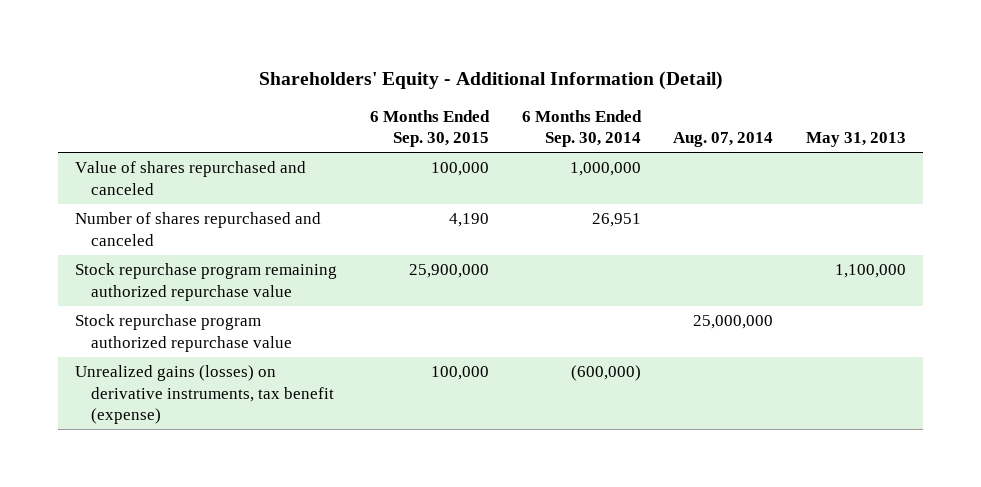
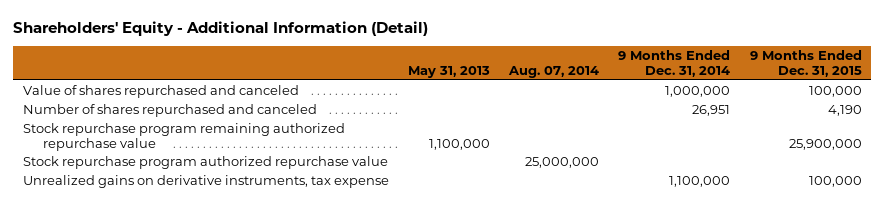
- | 6 Months Ended Sep. 30, 2015 | 6 Months Ended Sep. 30, 2014 | Aug. 07, 2014 | May 31, 2013
+ | May 31, 2013 | Aug. 07, 2014 | 9 Months Ended Dec. 31, 2014 | 9 Months Ended Dec. 31, 2015
- Unrealized gains (losses) on derivative instruments, tax benefit (expense) | 100,000 | (600,000) | |
+ Unrealized gains on derivative instruments, tax expense | | | 1,100,000 | 100,000

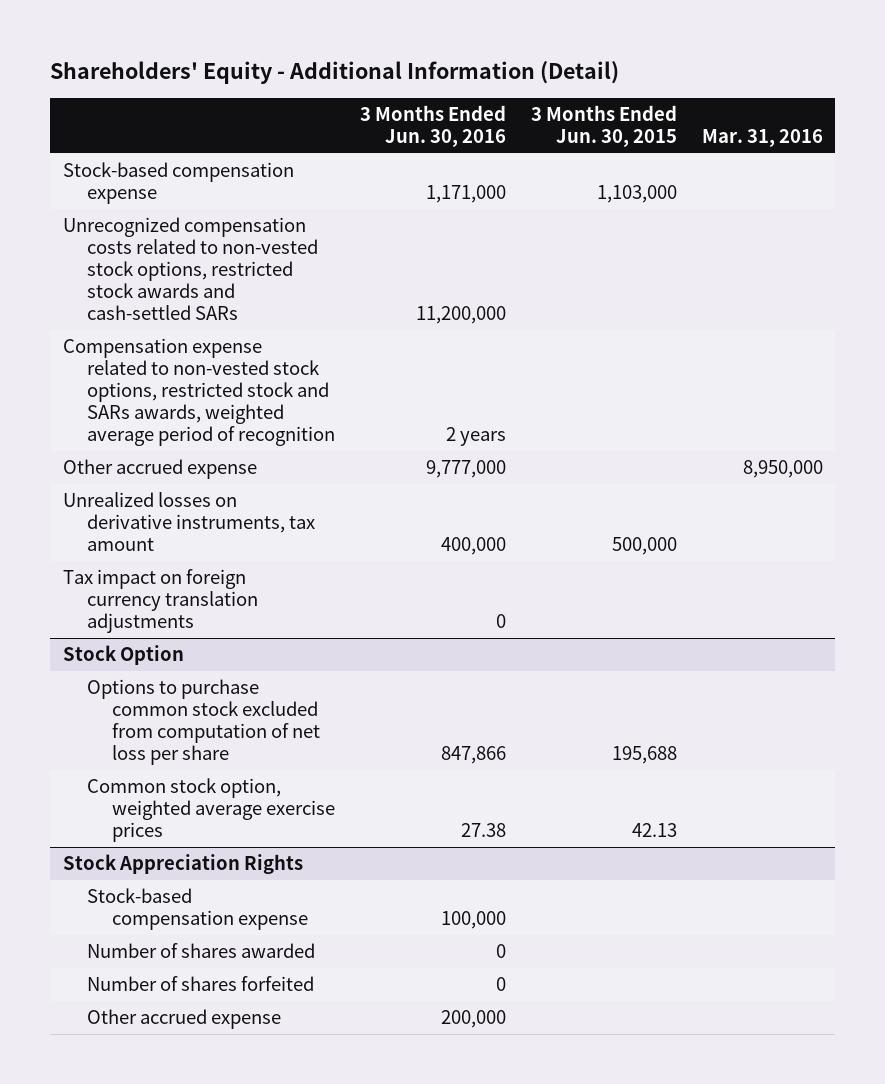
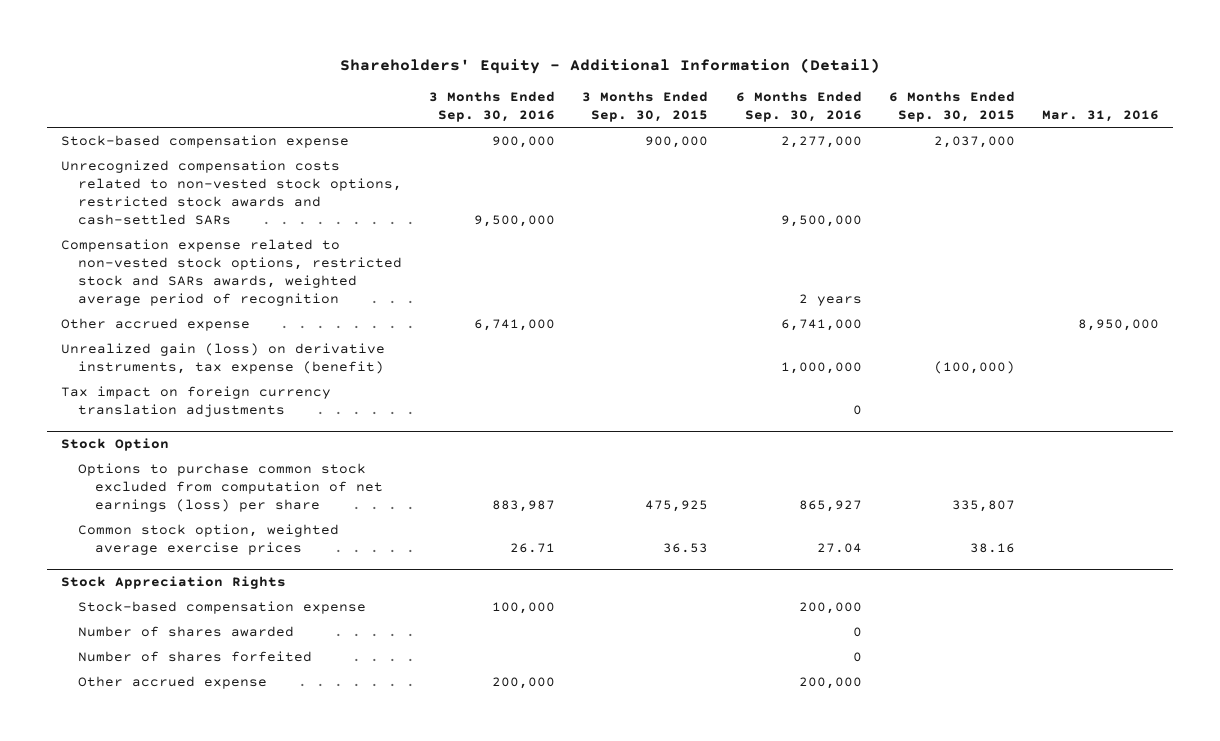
- | 3 Months Ended Jun. 30, 2016 | 3 Months Ended Jun. 30, 2015 | Mar. 31, 2016
+ | 3 Months Ended Sep. 30, 2016 | 3 Months Ended Sep. 30, 2015 | 6 Months Ended Sep. 30, 2016 | 6 Months Ended Sep. 30, 2015 | Mar. 31, 2016
- Unrealized losses on derivative instruments, tax amount | 400,000 | 500,000 |
+ Unrealized gain (loss) on derivative instruments, tax expense (benefit) | | | 1,000,000 | (100,000) |
@ Stock Option
- Options to purchase common stock excluded from computation of net loss per share | 847,866 | 195,688 |
+ Options to purchase common stock excluded from computation of net earnings (loss) per share | 883,987 | 475,925 | 865,927 | 335,807 |

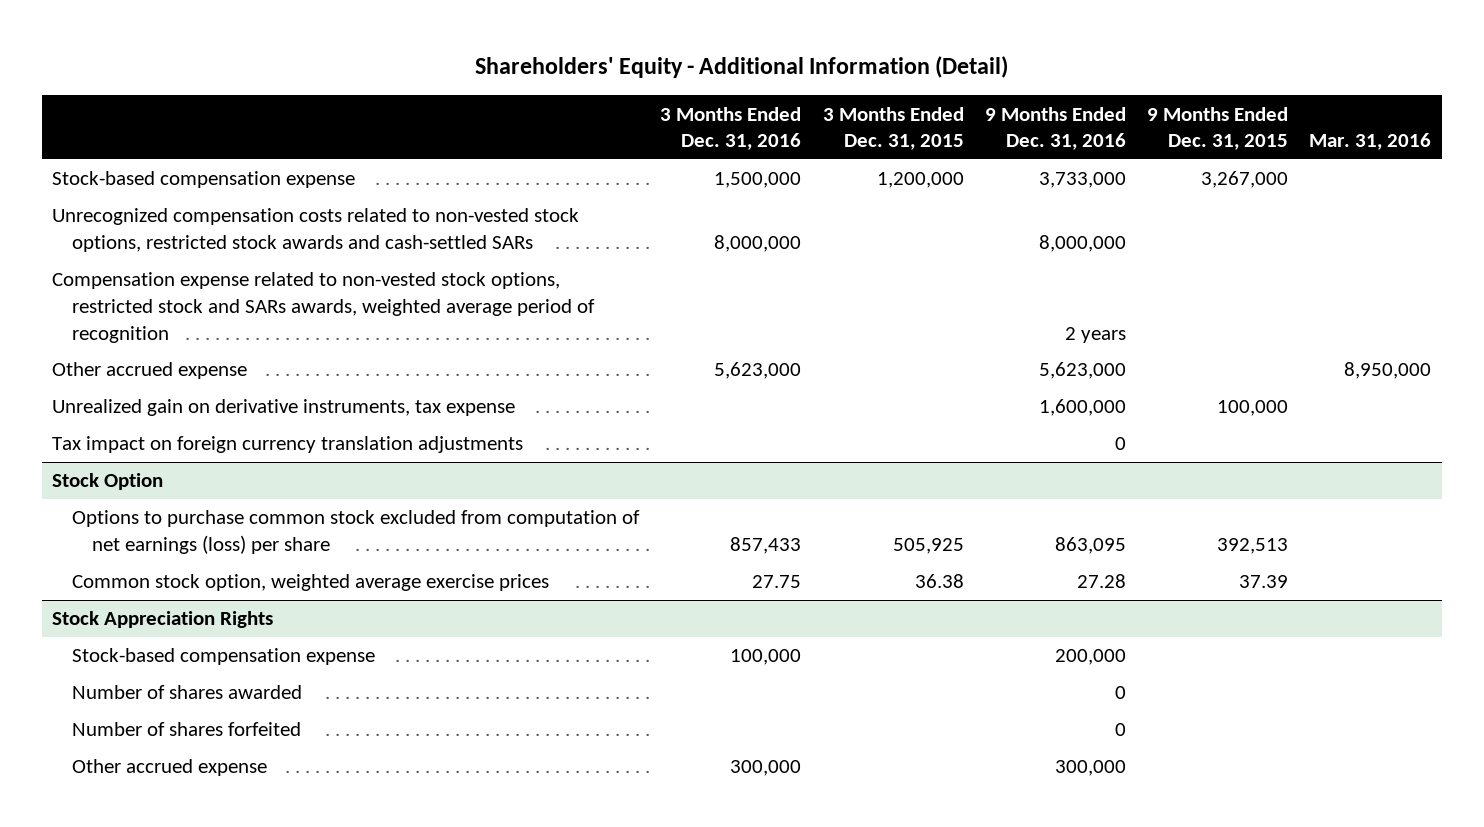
- | 3 Months Ended Sep. 30, 2016 | 3 Months Ended Sep. 30, 2015 | 6 Months Ended Sep. 30, 2016 | 6 Months Ended Sep. 30, 2015 | Mar. 31, 2016
+ | 3 Months Ended Dec. 31, 2016 | 3 Months Ended Dec. 31, 2015 | 9 Months Ended Dec. 31, 2016 | 9 Months Ended Dec. 31, 2015 | Mar. 31, 2016
- Unrealized gain (loss) on derivative instruments, tax expense (benefit) | | | 1,000,000 | (100,000) |
+ Unrealized gain on derivative instruments, tax expense | | | 1,600,000 | 100,000 |

